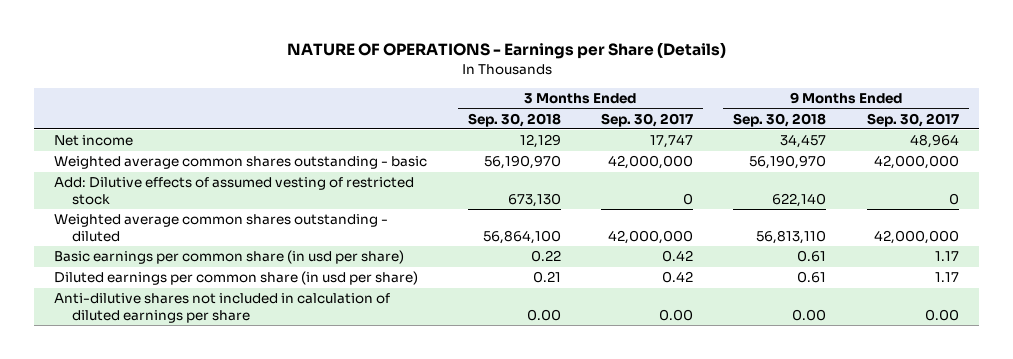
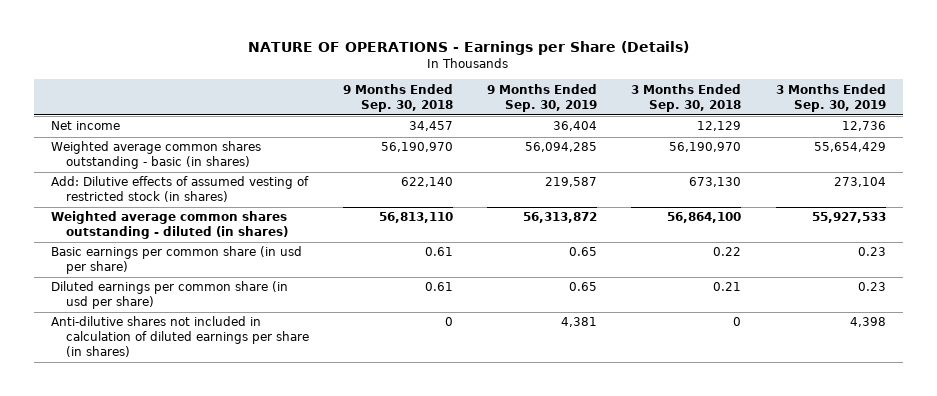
- | 3 Months Ended Sep. 30, 2018 | 3 Months Ended Sep. 30, 2017 | 9 Months Ended Sep. 30, 2018 | 9 Months Ended Sep. 30, 2017
+ | 9 Months Ended Sep. 30, 2018 | 9 Months Ended Sep. 30, 2019 | 3 Months Ended Sep. 30, 2018 | 3 Months Ended Sep. 30, 2019
- Weighted average common shares outstanding - basic | 56,190,970 | 42,000,000 | 56,190,970 | 42,000,000
- Add: Dilutive effects of assumed vesting of restricted stock | 673,130 | 0 | 622,140 | 0
- Weighted average common shares outstanding - diluted | 56,864,100 | 42,000,000 | 56,813,110 | 42,000,000
+ Weighted average common shares outstanding - basic (in shares) | 56,190,970 | 56,094,285 | 56,190,970 | 55,654,429
+ Add: Dilutive effects of assumed vesting of restricted stock (in shares) | 622,140 | 219,587 | 673,130 | 273,104
+ Weighted average common shares outstanding - diluted (in shares) | 56,813,110 | 56,313,872 | 56,864,100 | 55,927,533
- Anti-dilutive shares not included in calculation of diluted earnings per share | 0.00 | 0.00 | 0.00 | 0.00
+ Anti-dilutive shares not included in calculation of diluted earnings per share (in shares) | 0 | 4,381 | 0 | 4,398

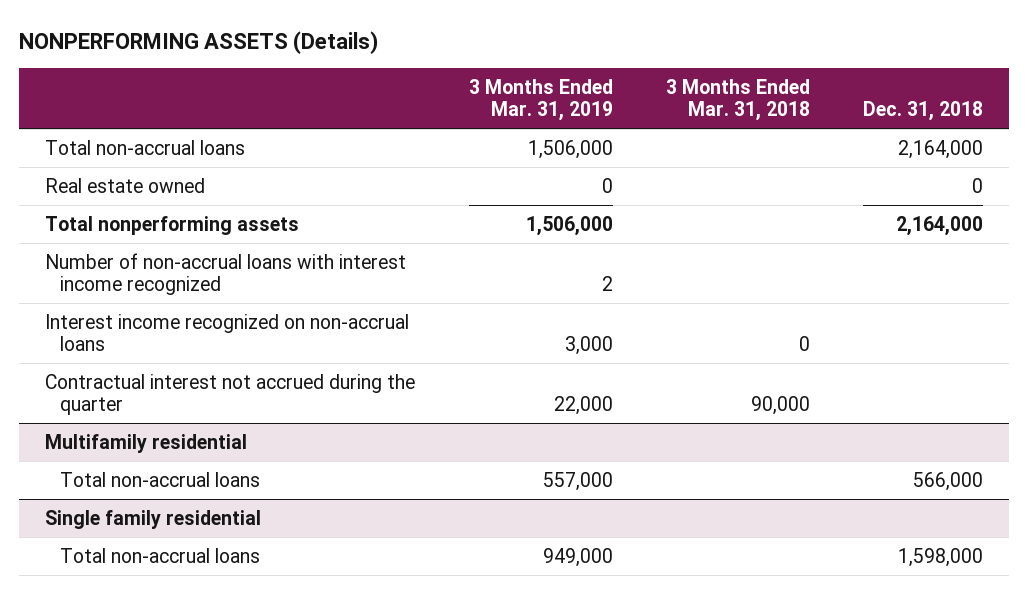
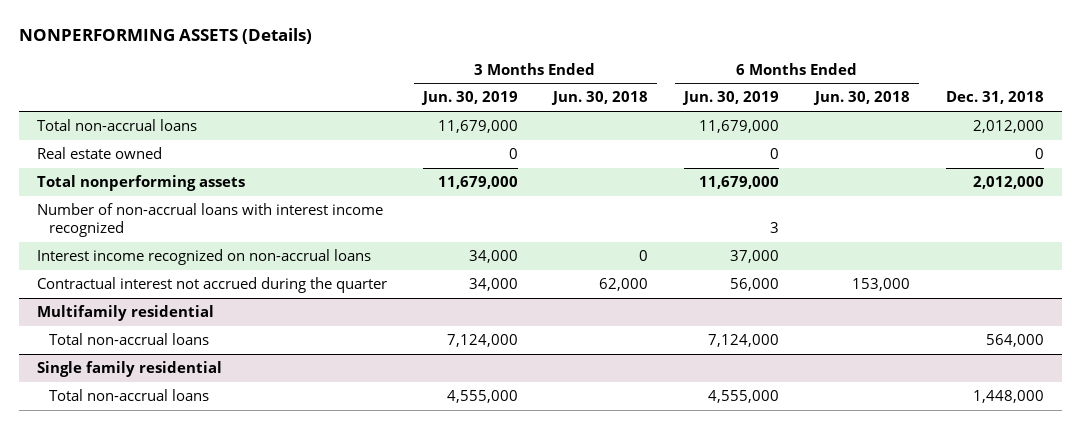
- | 3 Months Ended Mar. 31, 2019 | 3 Months Ended Mar. 31, 2018 | Dec. 31, 2018
+ | 3 Months Ended Jun. 30, 2019 | 3 Months Ended Jun. 30, 2018 | 6 Months Ended Jun. 30, 2019 | 6 Months Ended Jun. 30, 2018 | Dec. 31, 2018
- Total non-accrual loans | 1,506,000 | | 2,164,000
+ Total non-accrual loans | 11,679,000 | | 11,679,000 | | 2,012,000
- Total nonperforming assets | 1,506,000 | | 2,164,000
+ Total nonperforming assets | 11,679,000 | | 11,679,000 | | 2,012,000
@ Multifamily residential
- Total non-accrual loans | 557,000 | | 566,000
+ Total non-accrual loans | 7,124,000 | | 7,124,000 | | 564,000
@ Single family residential
- Total non-accrual loans | 949,000 | | 1,598,000
+ Total non-accrual loans | 4,555,000 | | 4,555,000 | | 1,448,000

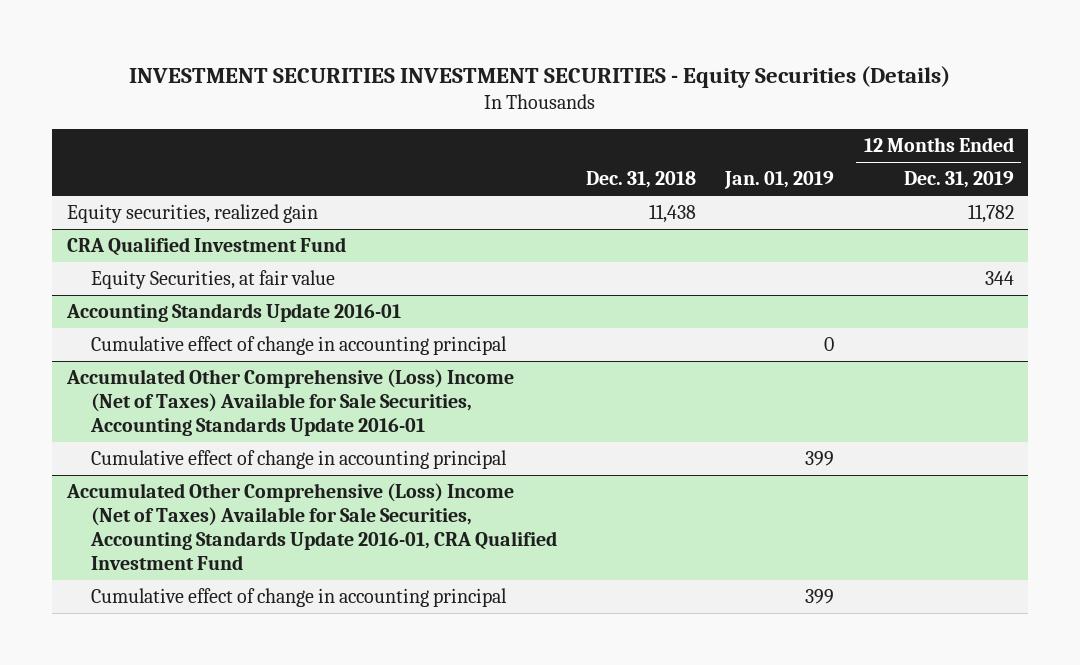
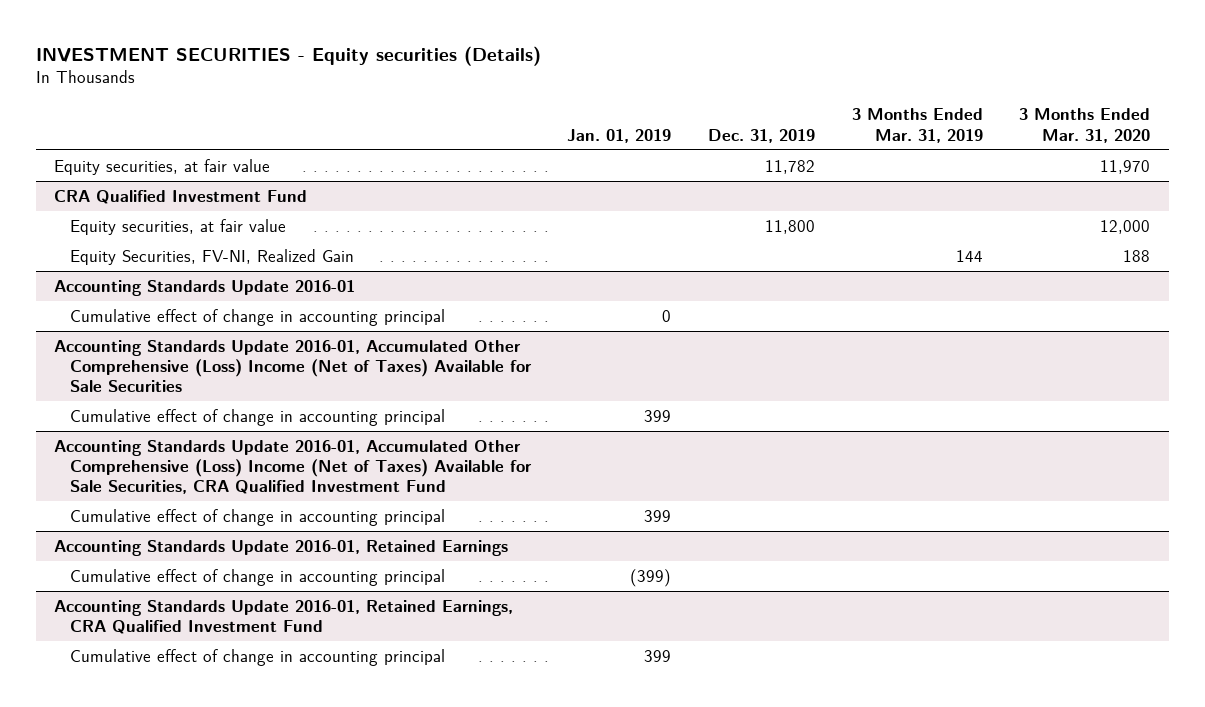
- INVESTMENT SECURITIES INVESTMENT SECURITIES - Equity Securities (Details)
+ INVESTMENT SECURITIES - Equity securities (Details)
- | Dec. 31, 2018 | Jan. 01, 2019 | 12 Months Ended Dec. 31, 2019
+ | Jan. 01, 2019 | Dec. 31, 2019 | 3 Months Ended Mar. 31, 2019 | 3 Months Ended Mar. 31, 2020
- Equity securities, realized gain | 11,438 | | 11,782
+ Equity securities, at fair value | | 11,782 | | 11,970
@ CRA Qualified Investment Fund
- Equity Securities, at fair value | | | 344
+ Equity securities, at fair value | | 11,800 | | 12,000
+ Equity Securities, FV-NI, Realized Gain | | | 144 | 188
- Accumulated Other Comprehensive (Loss) Income (Net of Taxes) Available for Sale Securities, Accounting Standards Update 2016-01
+ Accounting Standards Update 2016-01, Accumulated Other Comprehensive (Loss) Income (Net of Taxes) Available for Sale Securities
- Accumulated Other Comprehensive (Loss) Income (Net of Taxes) Available for Sale Securities, Accounting Standards Update 2016-01, CRA Qualified Investment Fund
+ Accounting Standards Update 2016-01, Accumulated Other Comprehensive (Loss) Income (Net of Taxes) Available for Sale Securities, CRA Qualified Investment Fund
+ Accounting Standards Update 2016-01, Retained Earnings
+ Cumulative effect of change in accounting principal | (399) | | |
+ Accounting Standards Update 2016-01, Retained Earnings, CRA Qualified Investment Fund
+ Cumulative effect of change in accounting principal | 399 | | |

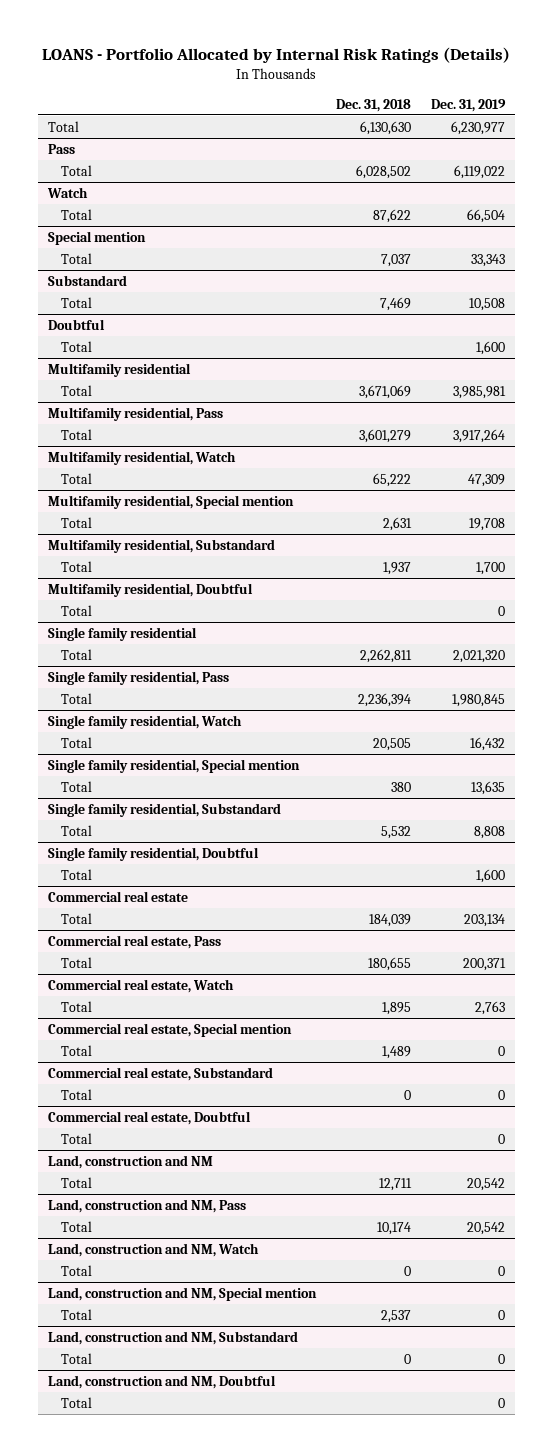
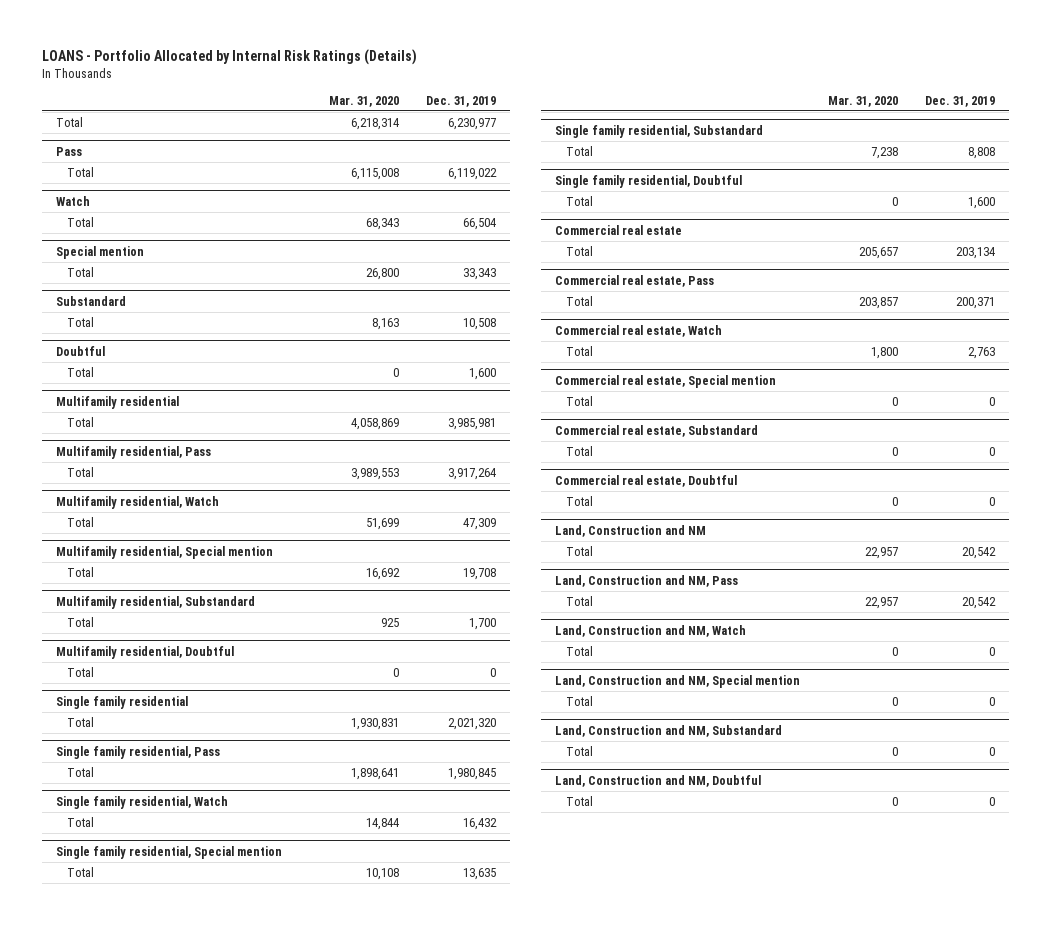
- | Dec. 31, 2018 | Dec. 31, 2019
+ | Mar. 31, 2020 | Dec. 31, 2019
- Land, construction and NM
+ Land, Construction and NM
- Land, construction and NM, Pass
+ Land, Construction and NM, Pass
- Land, construction and NM, Watch
+ Land, Construction and NM, Watch
- Land, construction and NM, Special mention
+ Land, Construction and NM, Special mention
- Land, construction and NM, Substandard
+ Land, Construction and NM, Substandard
- Land, construction and NM, Doubtful
+ Land, Construction and NM, Doubtful

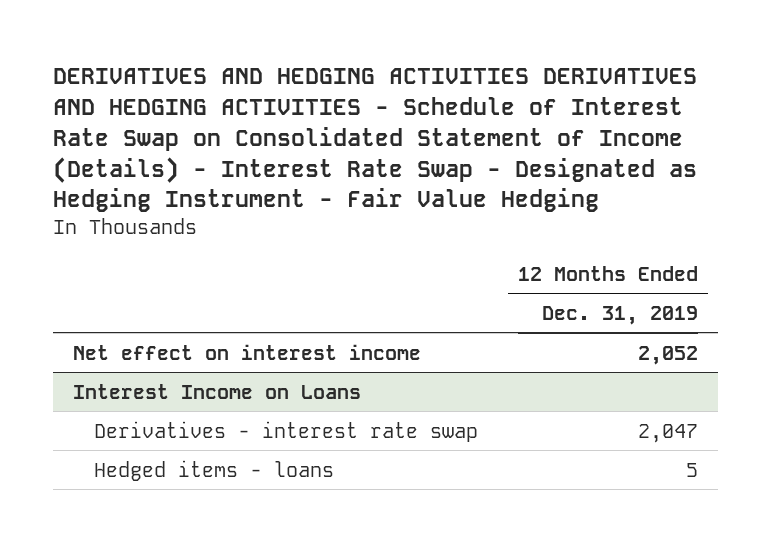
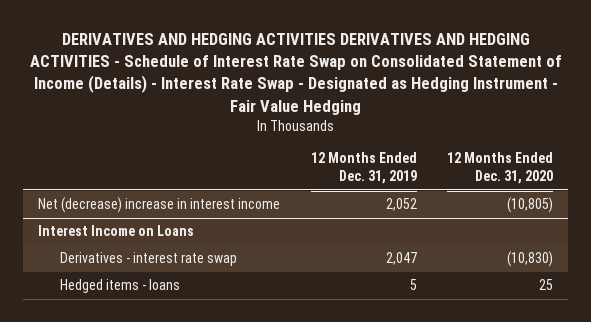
- | 12 Months Ended Dec. 31, 2019
+ | 12 Months Ended Dec. 31, 2019 | 12 Months Ended Dec. 31, 2020
- Net effect on interest income | 2,052
+ Net (decrease) increase in interest income | 2,052 | (10,805)

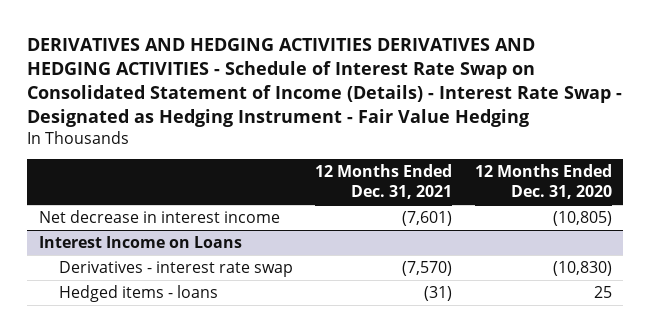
- | 12 Months Ended Dec. 31, 2019 | 12 Months Ended Dec. 31, 2020
+ | 12 Months Ended Dec. 31, 2021 | 12 Months Ended Dec. 31, 2020
- Net (decrease) increase in interest income | 2,052 | (10,805)
+ Net decrease in interest income | (7,601) | (10,805)

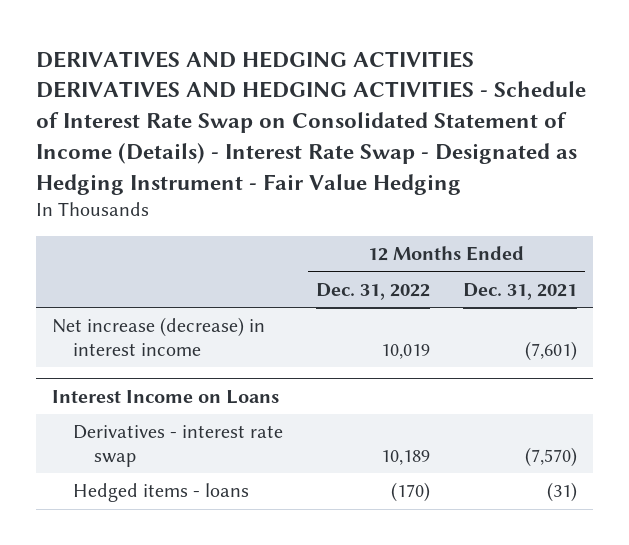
- | 12 Months Ended Dec. 31, 2021 | 12 Months Ended Dec. 31, 2020
+ | 12 Months Ended Dec. 31, 2022 | 12 Months Ended Dec. 31, 2021
- Net decrease in interest income | (7,601) | (10,805)
+ Net increase (decrease) in interest income | 10,019 | (7,601)

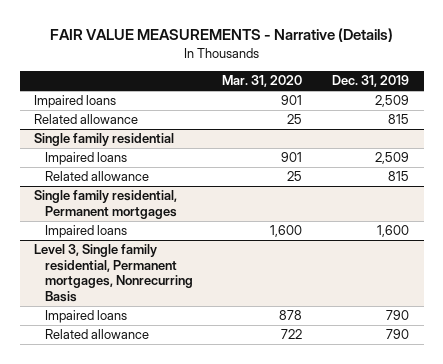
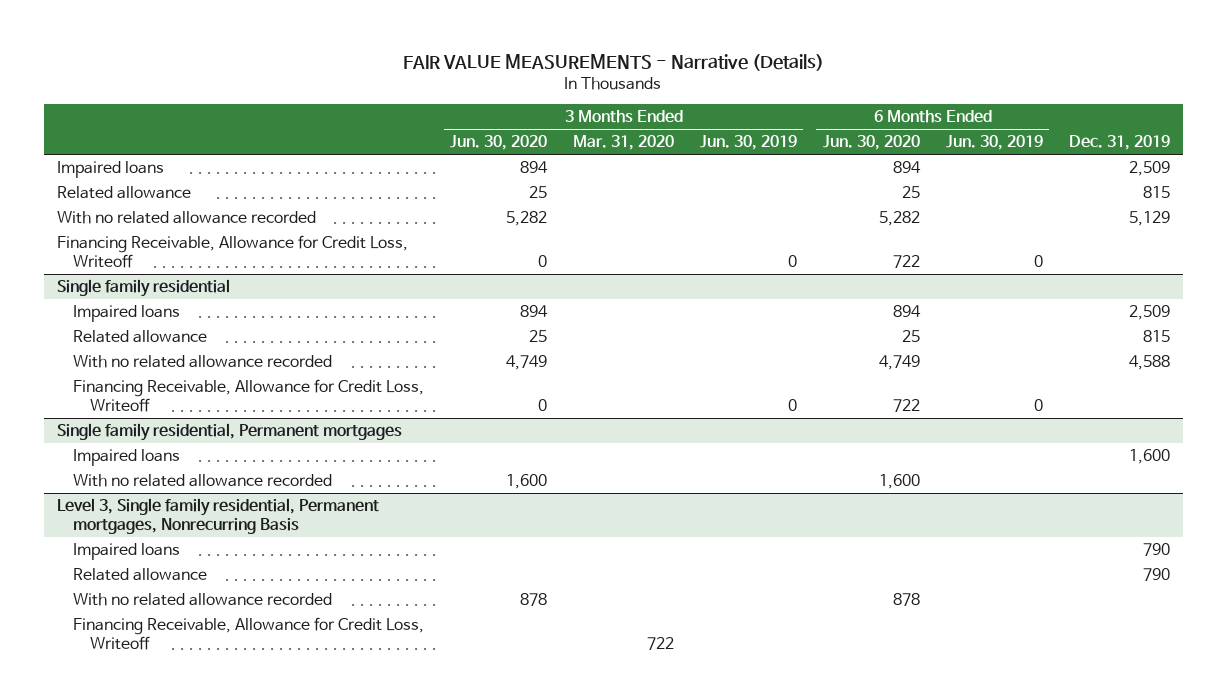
- | Mar. 31, 2020 | Dec. 31, 2019
+ | 3 Months Ended Jun. 30, 2020 | 3 Months Ended Mar. 31, 2020 | 3 Months Ended Jun. 30, 2019 | 6 Months Ended Jun. 30, 2020 | 6 Months Ended Jun. 30, 2019 | Dec. 31, 2019
+ With no related allowance recorded | 5,282 | | | 5,282 | | 5,129
+ Financing Receivable, Allowance for Credit Loss, Writeoff | 0 | | 0 | 722 | 0 |
@ Single family residential
+ With no related allowance recorded | 4,749 | | | 4,749 | | 4,588
+ Financing Receivable, Allowance for Credit Loss, Writeoff | 0 | | 0 | 722 | 0 |
@ Single family residential, Permanent mortgages
+ With no related allowance recorded | 1,600 | | | 1,600 | |
@ Level 3, Single family residential, Permanent mortgages, Nonrecurring Basis
+ With no related allowance recorded | 878 | | | 878 | |
+ Financing Receivable, Allowance for Credit Loss, Writeoff | | 722 | | | |

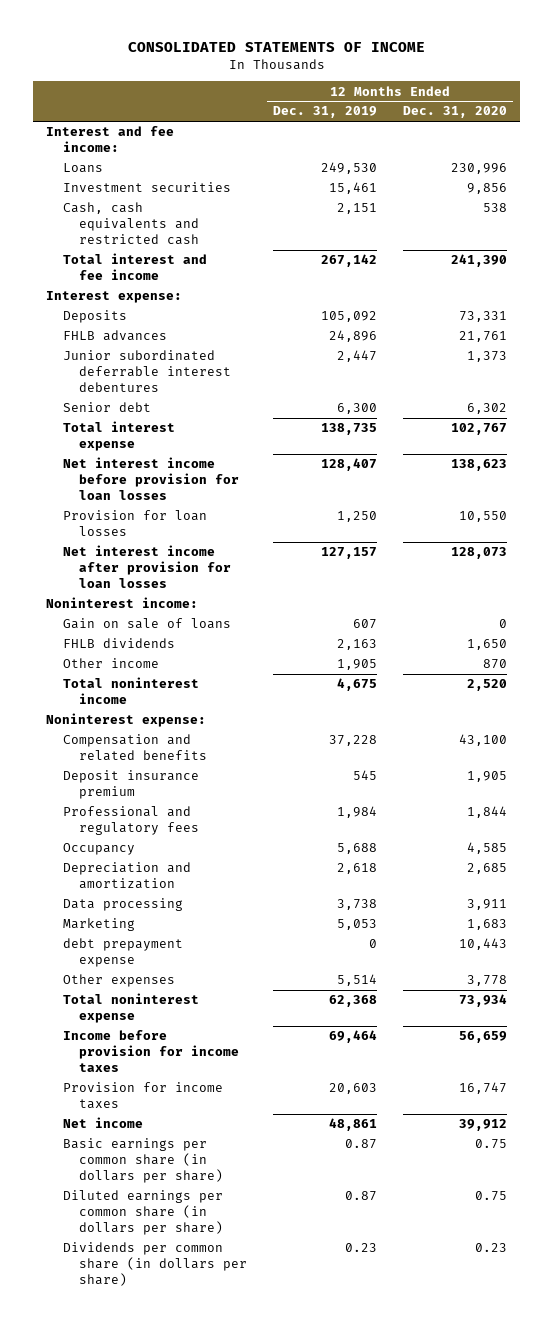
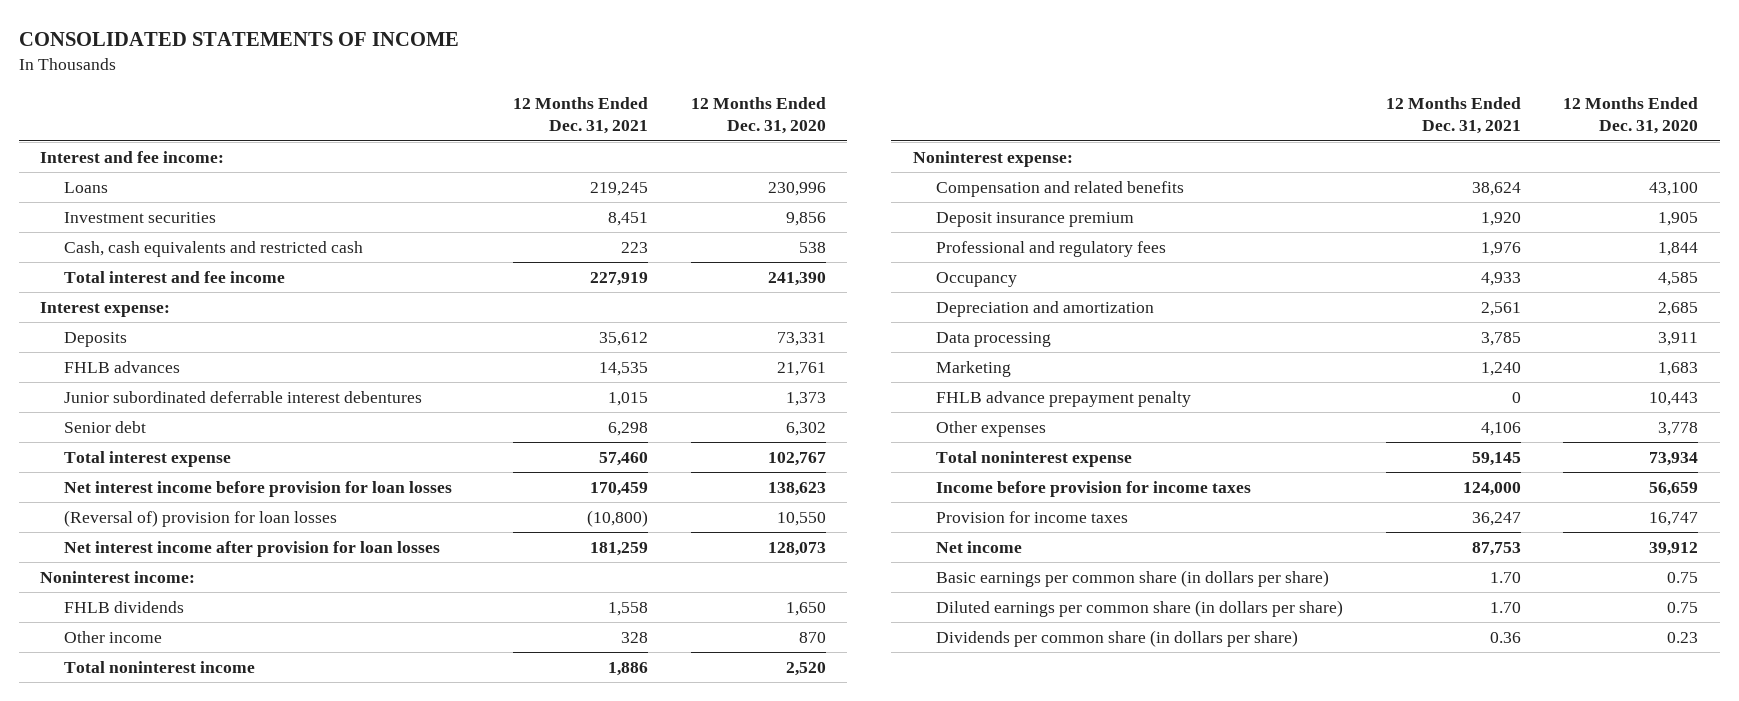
- | 12 Months Ended Dec. 31, 2019 | 12 Months Ended Dec. 31, 2020
+ | 12 Months Ended Dec. 31, 2021 | 12 Months Ended Dec. 31, 2020
- Provision for loan losses | 1,250 | 10,550
+ (Reversal of) provision for loan losses | (10,800) | 10,550
- Gain on sale of loans | 607 | 0
- debt prepayment expense | 0 | 10,443
+ FHLB advance prepayment penalty | 0 | 10,443

